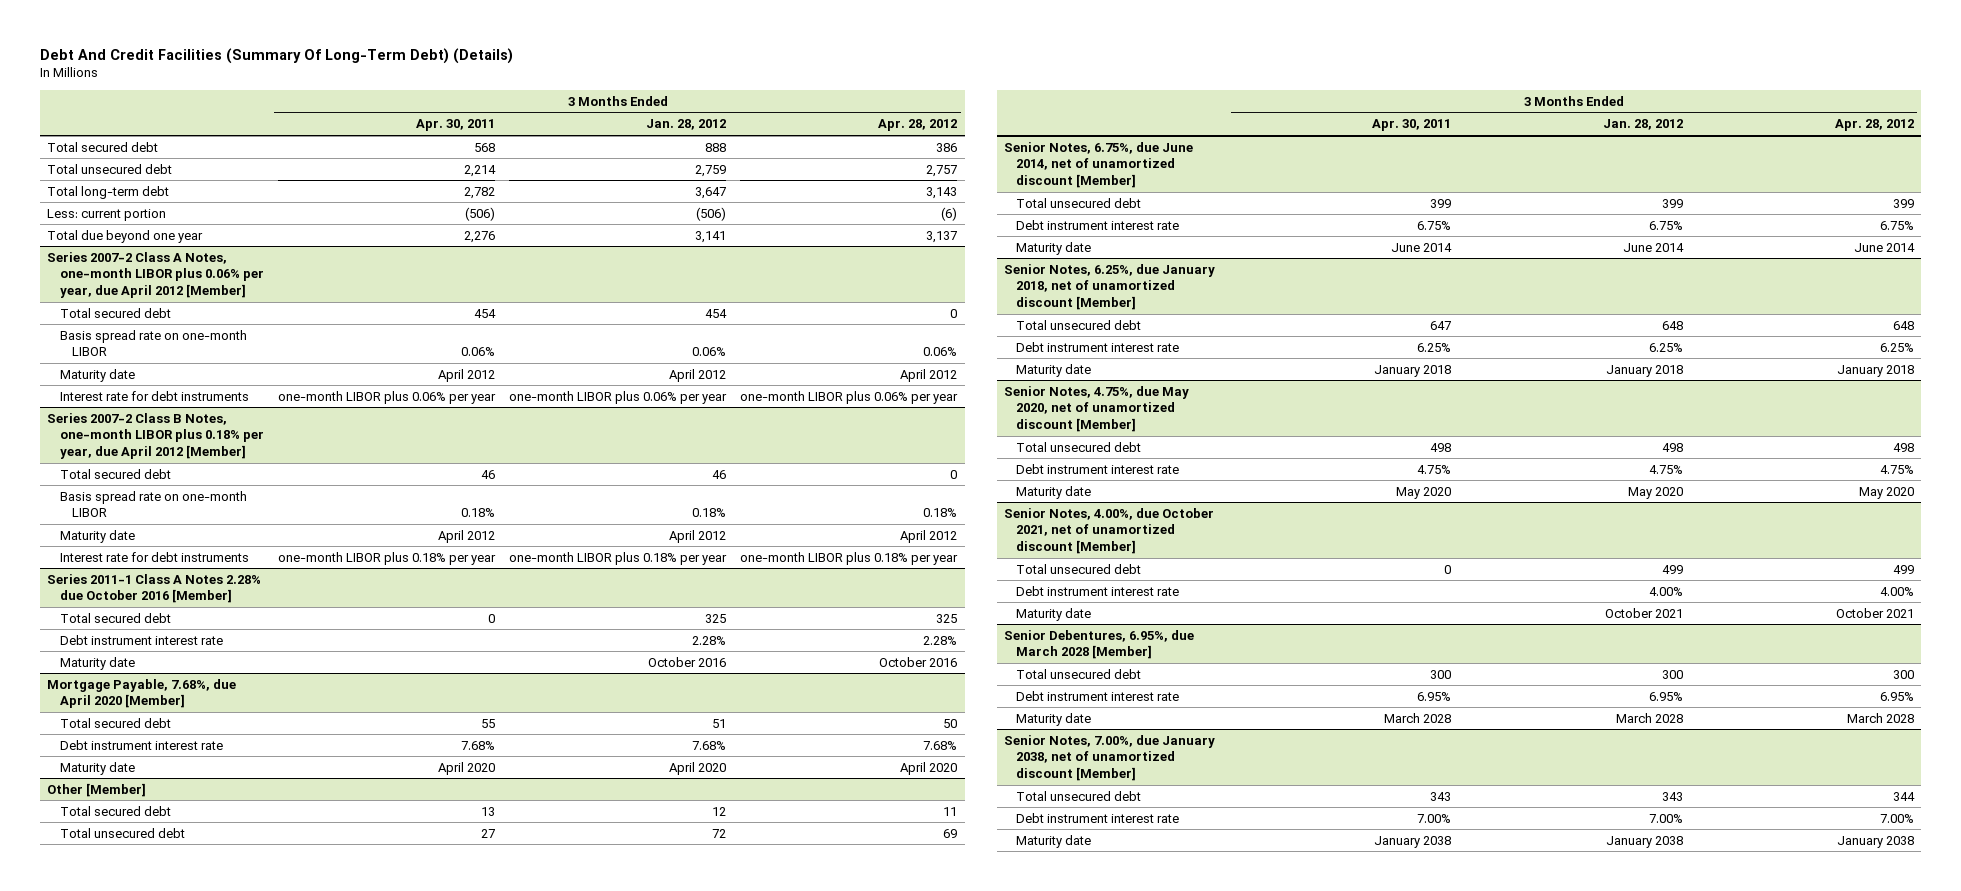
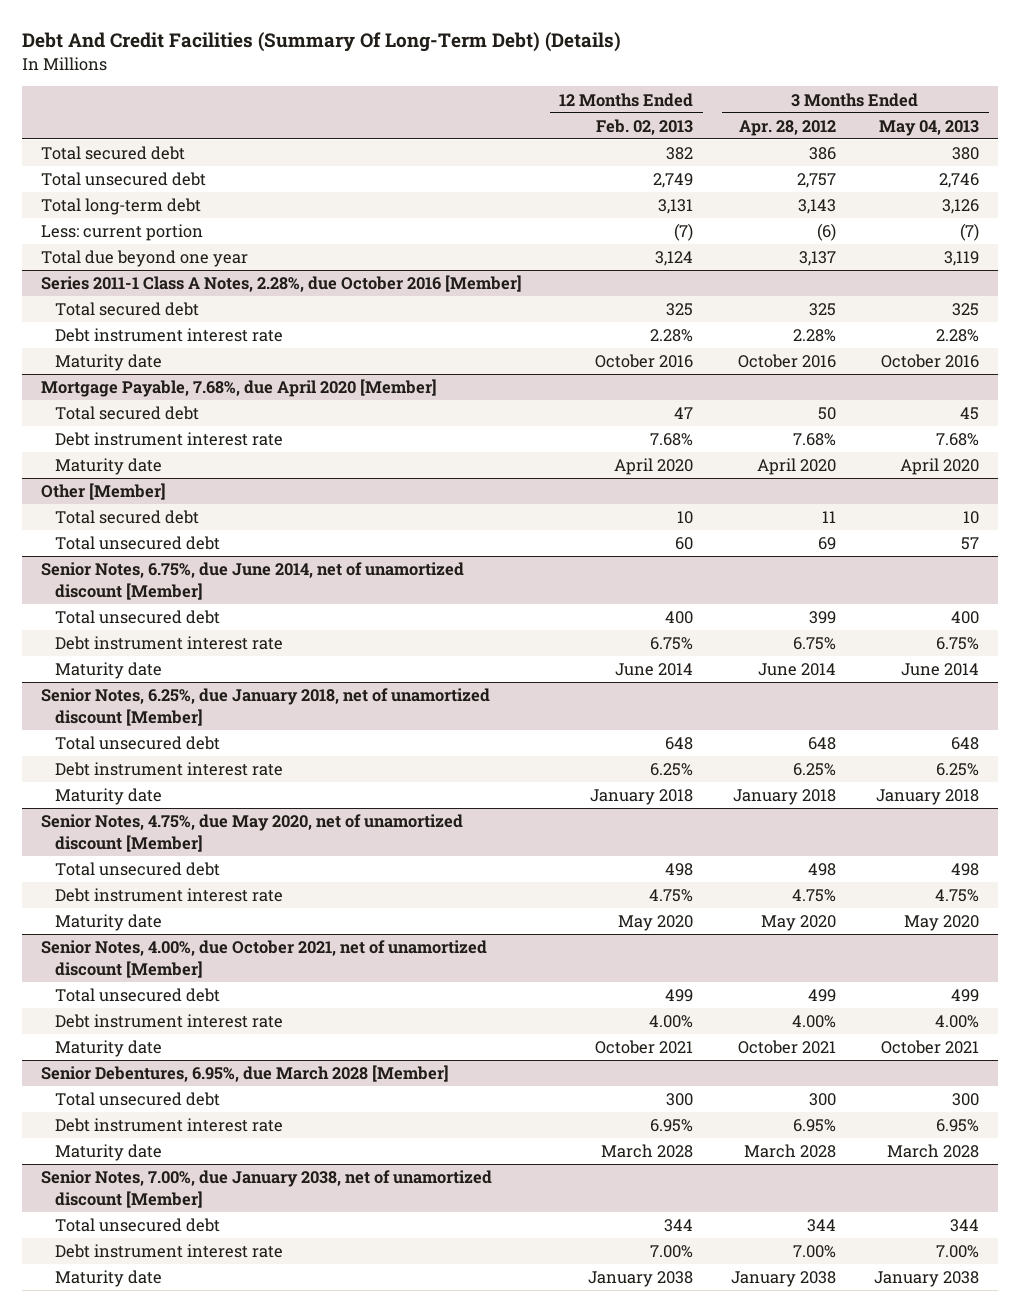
- | 3 Months Ended Apr. 30, 2011 | 3 Months Ended Jan. 28, 2012 | 3 Months Ended Apr. 28, 2012
+ | 12 Months Ended Feb. 02, 2013 | 3 Months Ended Apr. 28, 2012 | 3 Months Ended May 04, 2013
- Series 2007-2 Class A Notes, one-month LIBOR plus 0.06% per year, due April 2012 [Member]
- Total secured debt | 454 | 454 | 0
- Basis spread rate on one-month LIBOR | 0.06% | 0.06% | 0.06%
- Maturity date | April 2012 | April 2012 | April 2012
- Interest rate for debt instruments | one-month LIBOR plus 0.06% per year | one-month LIBOR plus 0.06% per year | one-month LIBOR plus 0.06% per year
- Series 2007-2 Class B Notes, one-month LIBOR plus 0.18% per year, due April 2012 [Member]
- Total secured debt | 46 | 46 | 0
- Basis spread rate on one-month LIBOR | 0.18% | 0.18% | 0.18%
- Maturity date | April 2012 | April 2012 | April 2012
- Interest rate for debt instruments | one-month LIBOR plus 0.18% per year | one-month LIBOR plus 0.18% per year | one-month LIBOR plus 0.18% per year
- Series 2011-1 Class A Notes 2.28% due October 2016 [Member]
+ Series 2011-1 Class A Notes, 2.28%, due October 2016 [Member]

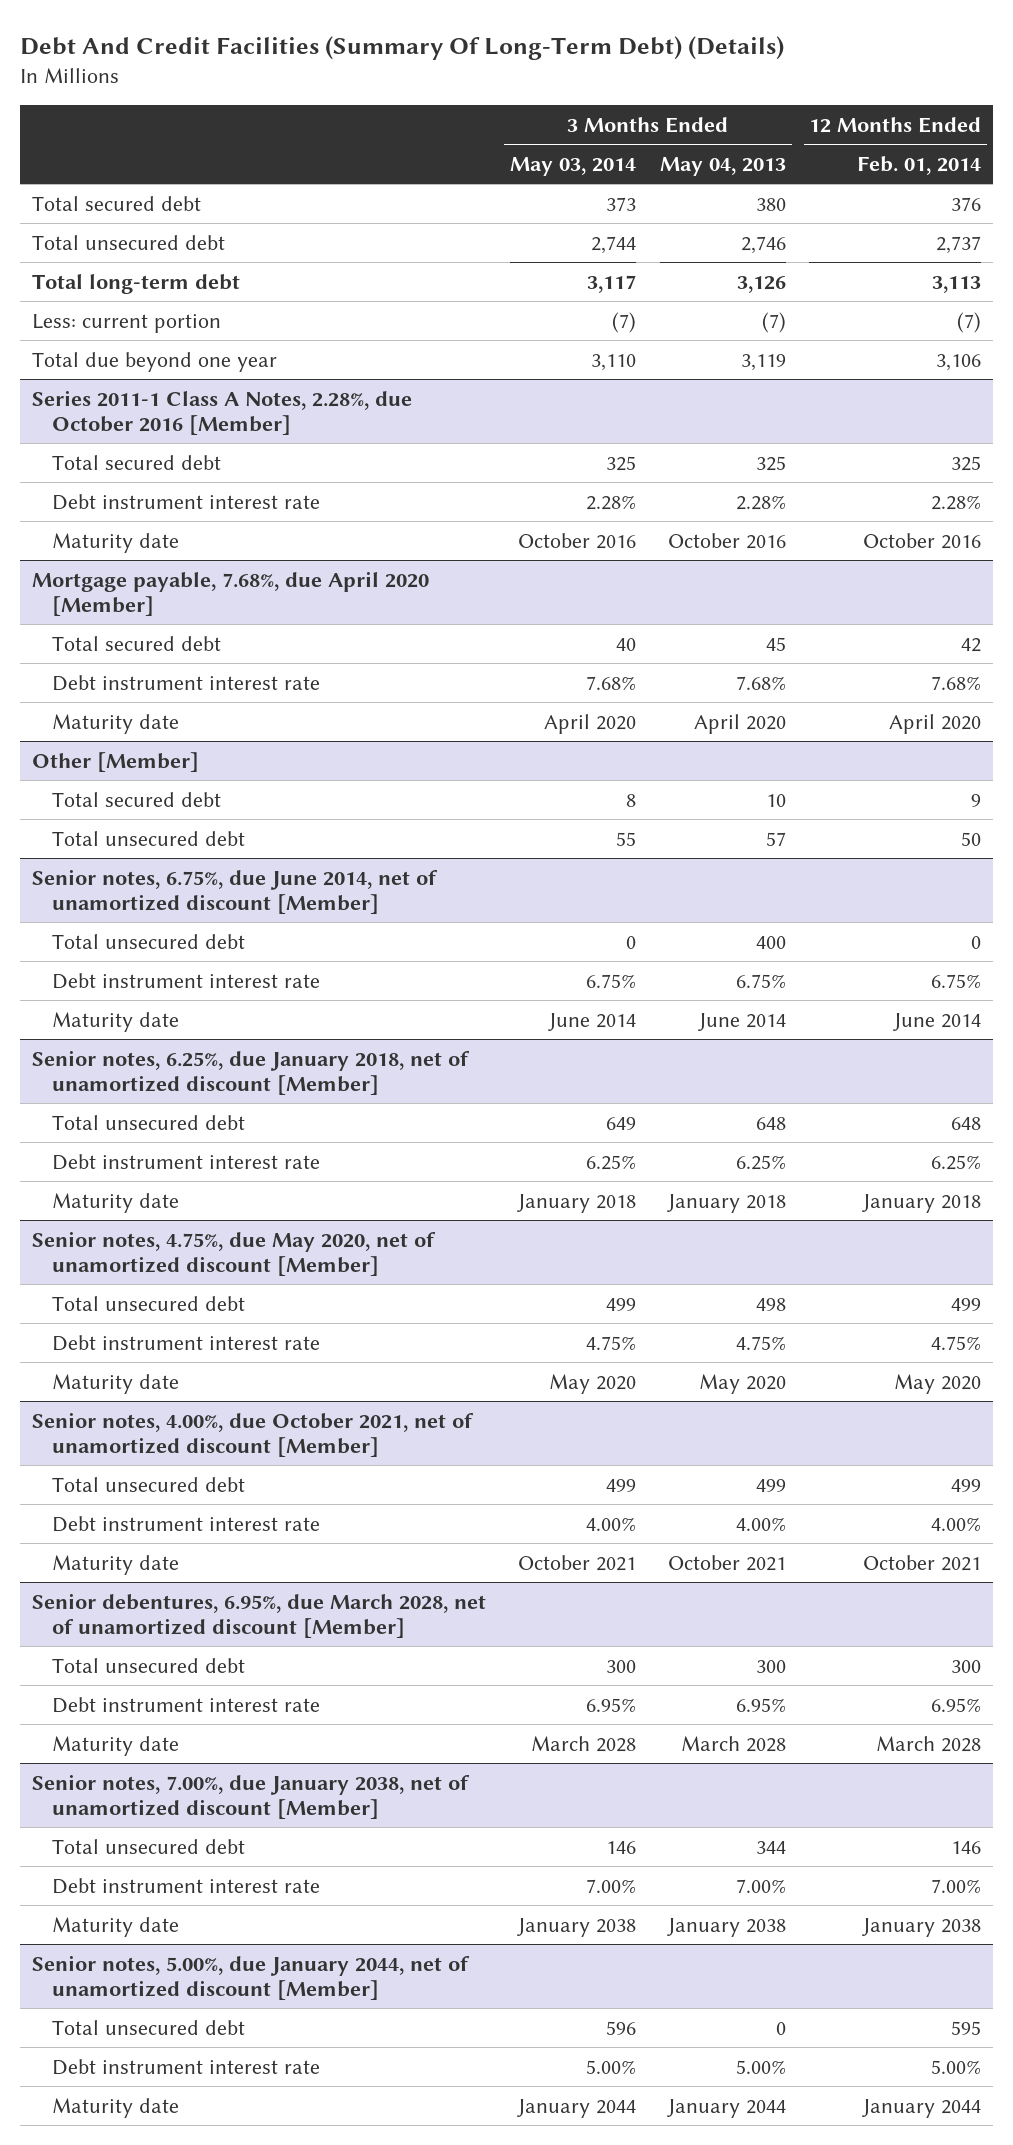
- | 12 Months Ended Feb. 02, 2013 | 3 Months Ended Apr. 28, 2012 | 3 Months Ended May 04, 2013
+ | 3 Months Ended May 03, 2014 | 3 Months Ended May 04, 2013 | 12 Months Ended Feb. 01, 2014
- Mortgage Payable, 7.68%, due April 2020 [Member]
+ Mortgage payable, 7.68%, due April 2020 [Member]
- Senior Notes, 6.75%, due June 2014, net of unamortized discount [Member]
+ Senior notes, 6.75%, due June 2014, net of unamortized discount [Member]
- Senior Notes, 6.25%, due January 2018, net of unamortized discount [Member]
+ Senior notes, 6.25%, due January 2018, net of unamortized discount [Member]
- Senior Notes, 4.75%, due May 2020, net of unamortized discount [Member]
+ Senior notes, 4.75%, due May 2020, net of unamortized discount [Member]
- Senior Notes, 4.00%, due October 2021, net of unamortized discount [Member]
+ Senior notes, 4.00%, due October 2021, net of unamortized discount [Member]
- Senior Debentures, 6.95%, due March 2028 [Member]
+ Senior debentures, 6.95%, due March 2028, net of unamortized discount [Member]
- Senior Notes, 7.00%, due January 2038, net of unamortized discount [Member]
+ Senior notes, 7.00%, due January 2038, net of unamortized discount [Member]
+ Senior notes, 5.00%, due January 2044, net of unamortized discount [Member]
+ Total unsecured debt | 596 | 0 | 595
+ Debt instrument interest rate | 5.00% | 5.00% | 5.00%
+ Maturity date | January 2044 | January 2044 | January 2044

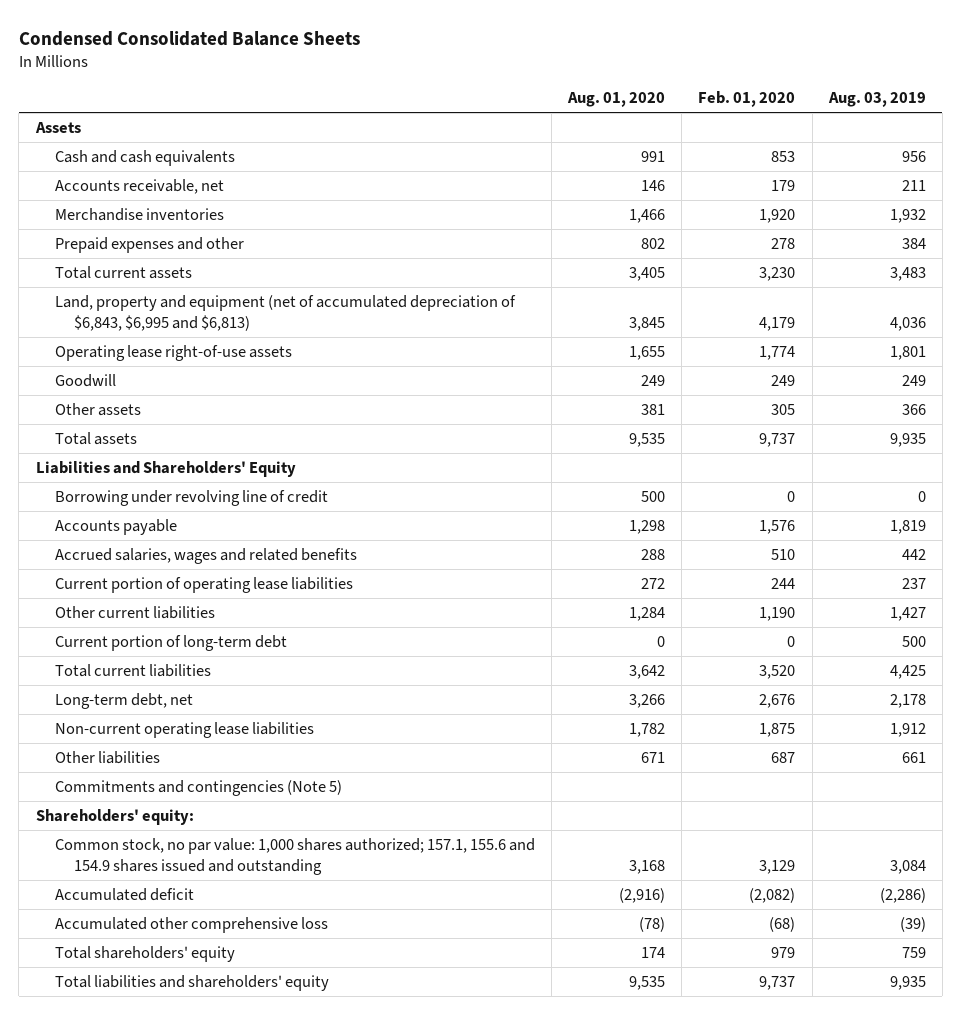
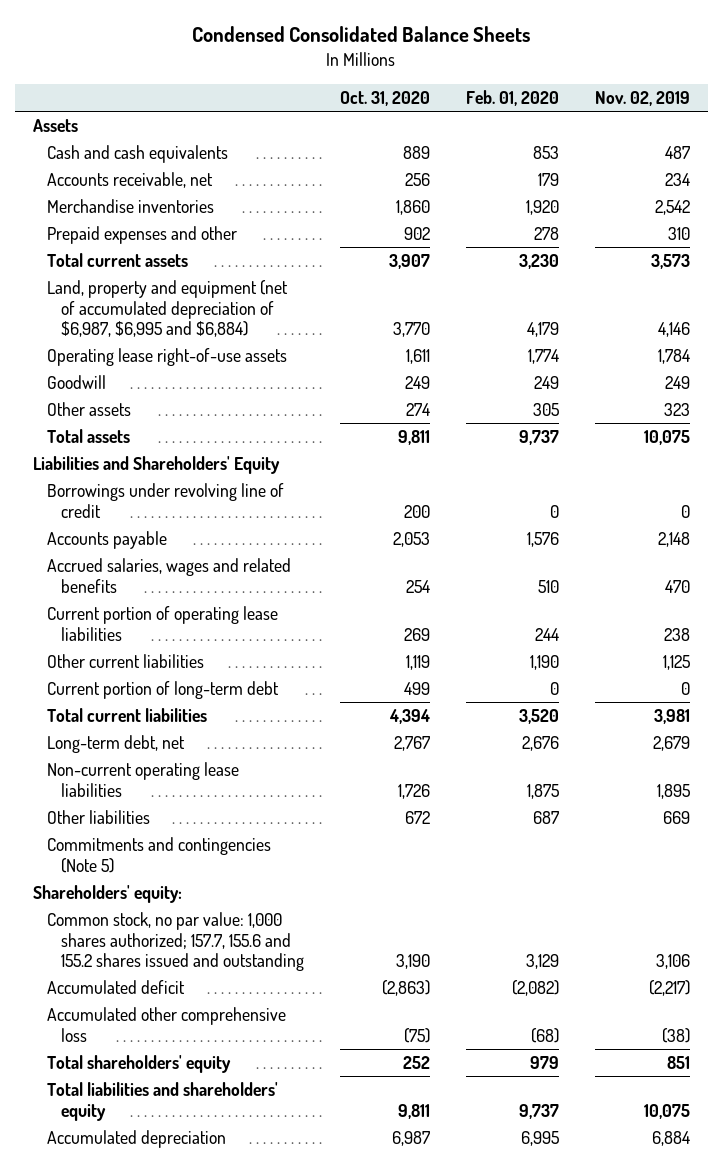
- | Aug. 01, 2020 | Feb. 01, 2020 | Aug. 03, 2019
+ | Oct. 31, 2020 | Feb. 01, 2020 | Nov. 02, 2019
- Land, property and equipment (net of accumulated depreciation of $6,843, $6,995 and $6,813) | 3,845 | 4,179 | 4,036
+ Land, property and equipment (net of accumulated depreciation of $6,987, $6,995 and $6,884) | 3,770 | 4,179 | 4,146
- Borrowing under revolving line of credit | 500 | 0 | 0
+ Borrowings under revolving line of credit | 200 | 0 | 0
- Common stock, no par value: 1,000 shares authorized; 157.1, 155.6 and 154.9 shares issued and outstanding | 3,168 | 3,129 | 3,084
+ Common stock, no par value: 1,000 shares authorized; 157.7, 155.6 and 155.2 shares issued and outstanding | 3,190 | 3,129 | 3,106
+ Accumulated depreciation | 6,987 | 6,995 | 6,884

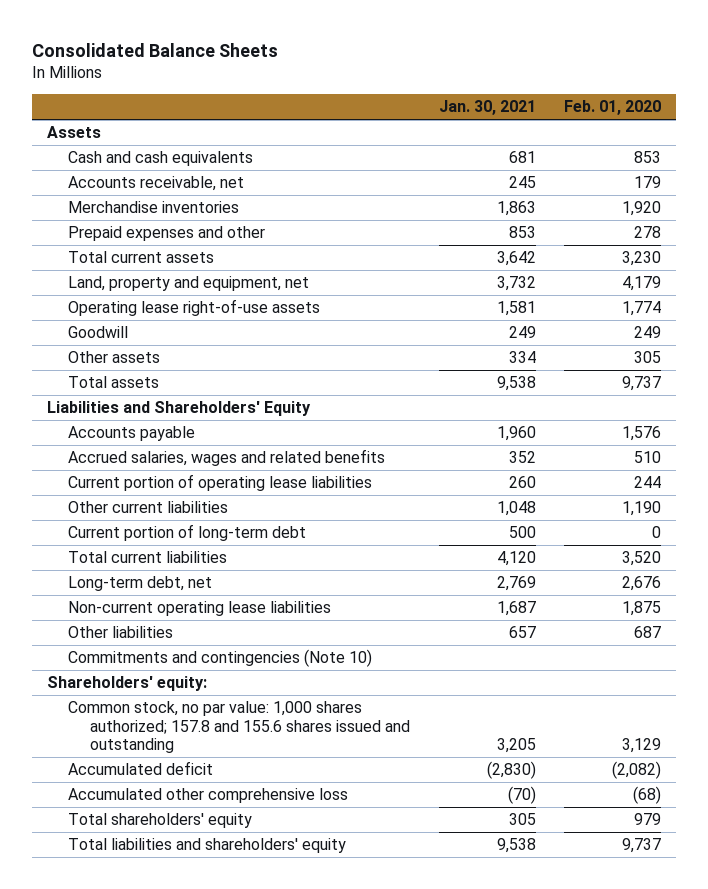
- Condensed Consolidated Balance Sheets
+ Consolidated Balance Sheets
- | Oct. 31, 2020 | Feb. 01, 2020 | Nov. 02, 2019
+ | Jan. 30, 2021 | Feb. 01, 2020
- Land, property and equipment (net of accumulated depreciation of $6,987, $6,995 and $6,884) | 3,770 | 4,179 | 4,146
+ Land, property and equipment, net | 3,732 | 4,179
- Borrowings under revolving line of credit | 200 | 0 | 0
- Commitments and contingencies (Note 5)
+ Commitments and contingencies (Note 10)
- Common stock, no par value: 1,000 shares authorized; 157.7, 155.6 and 155.2 shares issued and outstanding | 3,190 | 3,129 | 3,106
+ Common stock, no par value: 1,000 shares authorized; 157.8 and 155.6 shares issued and outstanding | 3,205 | 3,129
- Accumulated depreciation | 6,987 | 6,995 | 6,884

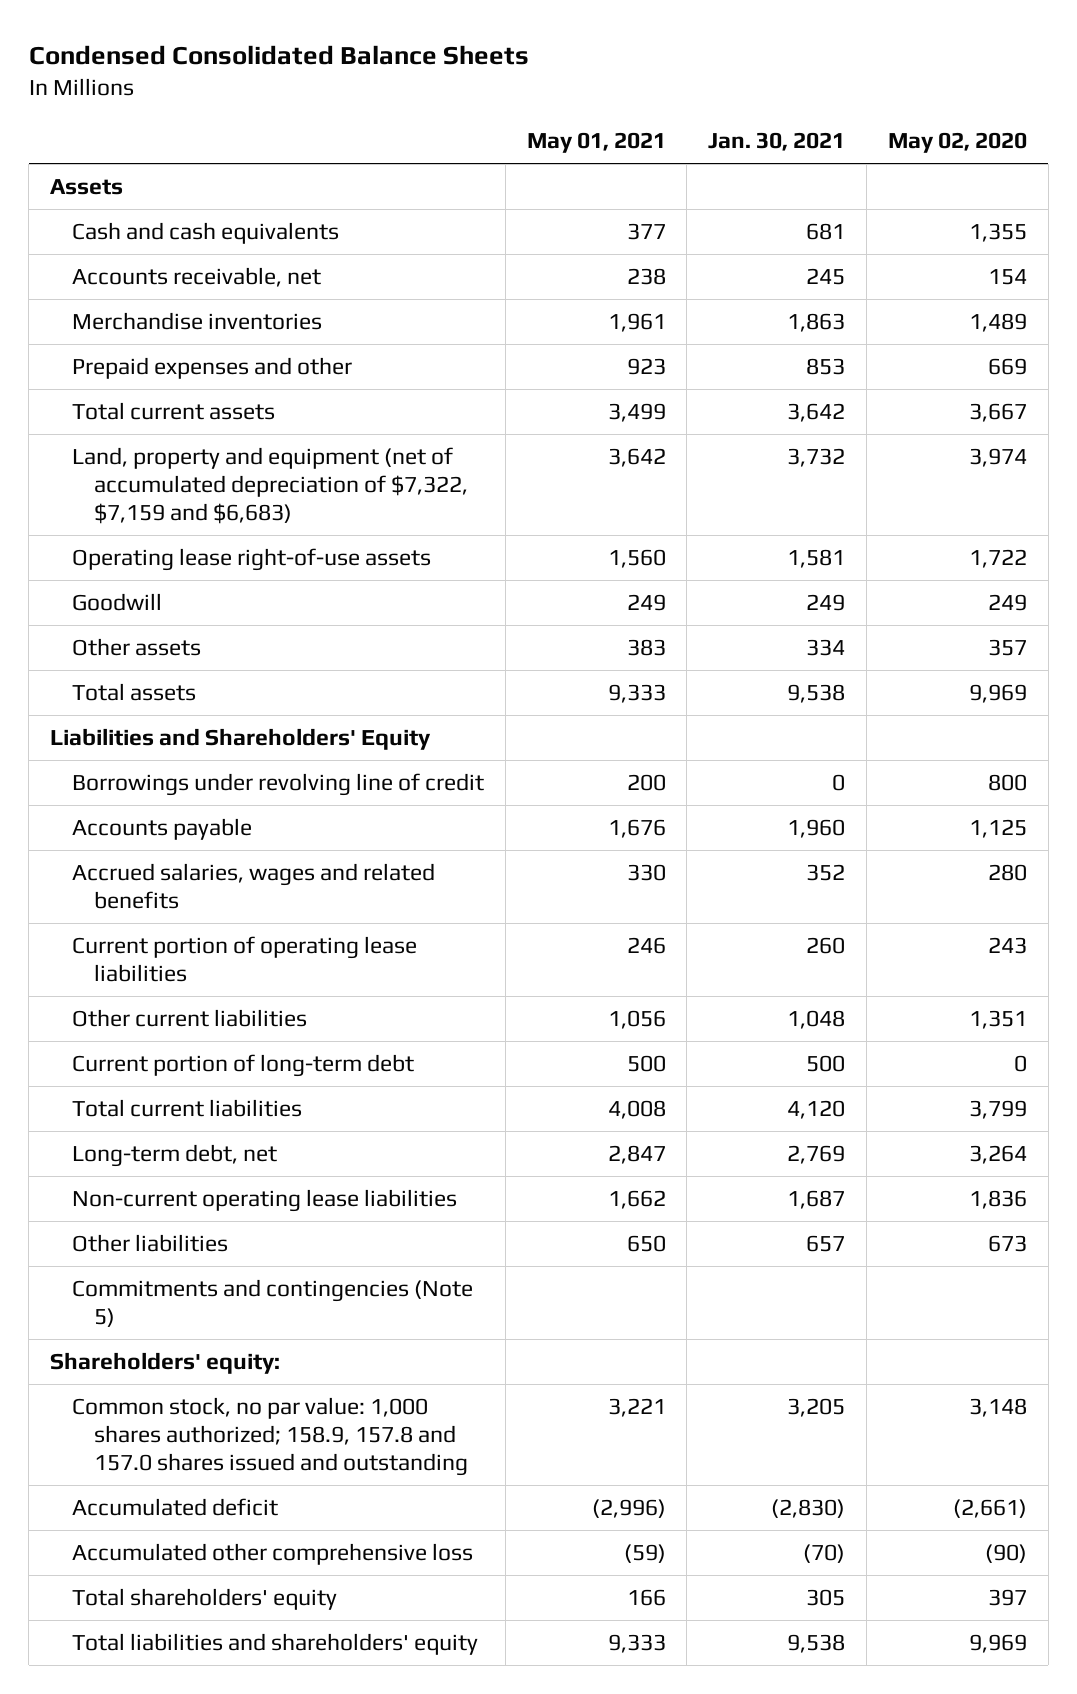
- Consolidated Balance Sheets
+ Condensed Consolidated Balance Sheets
- | Jan. 30, 2021 | Feb. 01, 2020
+ | May 01, 2021 | Jan. 30, 2021 | May 02, 2020
- Land, property and equipment, net | 3,732 | 4,179
+ Land, property and equipment (net of accumulated depreciation of $7,322, $7,159 and $6,683) | 3,642 | 3,732 | 3,974
+ Borrowings under revolving line of credit | 200 | 0 | 800
- Commitments and contingencies (Note 10)
+ Commitments and contingencies (Note 5)
- Common stock, no par value: 1,000 shares authorized; 157.8 and 155.6 shares issued and outstanding | 3,205 | 3,129
+ Common stock, no par value: 1,000 shares authorized; 158.9, 157.8 and 157.0 shares issued and outstanding | 3,221 | 3,205 | 3,148

